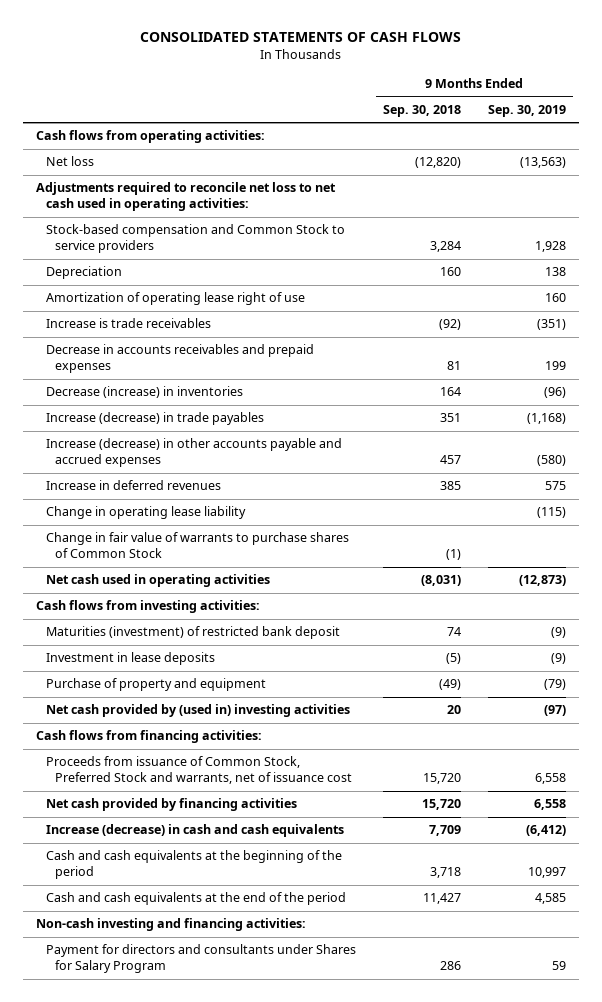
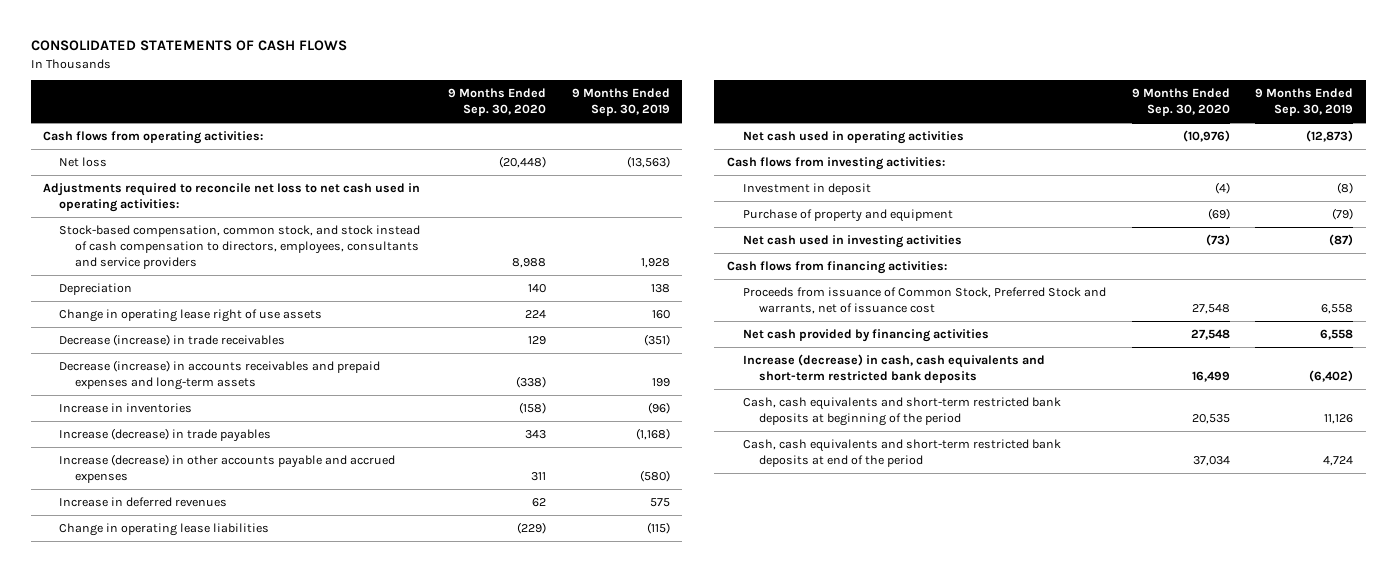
- | 9 Months Ended Sep. 30, 2018 | 9 Months Ended Sep. 30, 2019
+ | 9 Months Ended Sep. 30, 2020 | 9 Months Ended Sep. 30, 2019
- Stock-based compensation and Common Stock to service providers | 3,284 | 1,928
+ Stock-based compensation, common stock, and stock instead of cash compensation to directors, employees, consultants and service providers | 8,988 | 1,928
- Amortization of operating lease right of use | | 160
- Increase is trade receivables | (92) | (351)
- Decrease in accounts receivables and prepaid expenses | 81 | 199
- Decrease (increase) in inventories | 164 | (96)
+ Change in operating lease right of use assets | 224 | 160
+ Decrease (increase) in trade receivables | 129 | (351)
+ Decrease (increase) in accounts receivables and prepaid expenses and long-term assets | (338) | 199
+ Increase in inventories | (158) | (96)
- Change in operating lease liability | | (115)
- Change in fair value of warrants to purchase shares of Common Stock | (1) |
+ Change in operating lease liabilities | (229) | (115)
- Maturities (investment) of restricted bank deposit | 74 | (9)
- Investment in lease deposits | (5) | (9)
+ Investment in deposit | (4) | (8)
- Net cash provided by (used in) investing activities | 20 | (97)
+ Net cash used in investing activities | (73) | (87)
- Increase (decrease) in cash and cash equivalents | 7,709 | (6,412)
- Cash and cash equivalents at the beginning of the period | 3,718 | 10,997
- Cash and cash equivalents at the end of the period | 11,427 | 4,585
- Non-cash investing and financing activities:
- Payment for directors and consultants under Shares for Salary Program | 286 | 59
+ Increase (decrease) in cash, cash equivalents and short-term restricted bank deposits | 16,499 | (6,402)
+ Cash, cash equivalents and short-term restricted bank deposits at beginning of the period | 20,535 | 11,126
+ Cash, cash equivalents and short-term restricted bank deposits at end of the period | 37,034 | 4,724

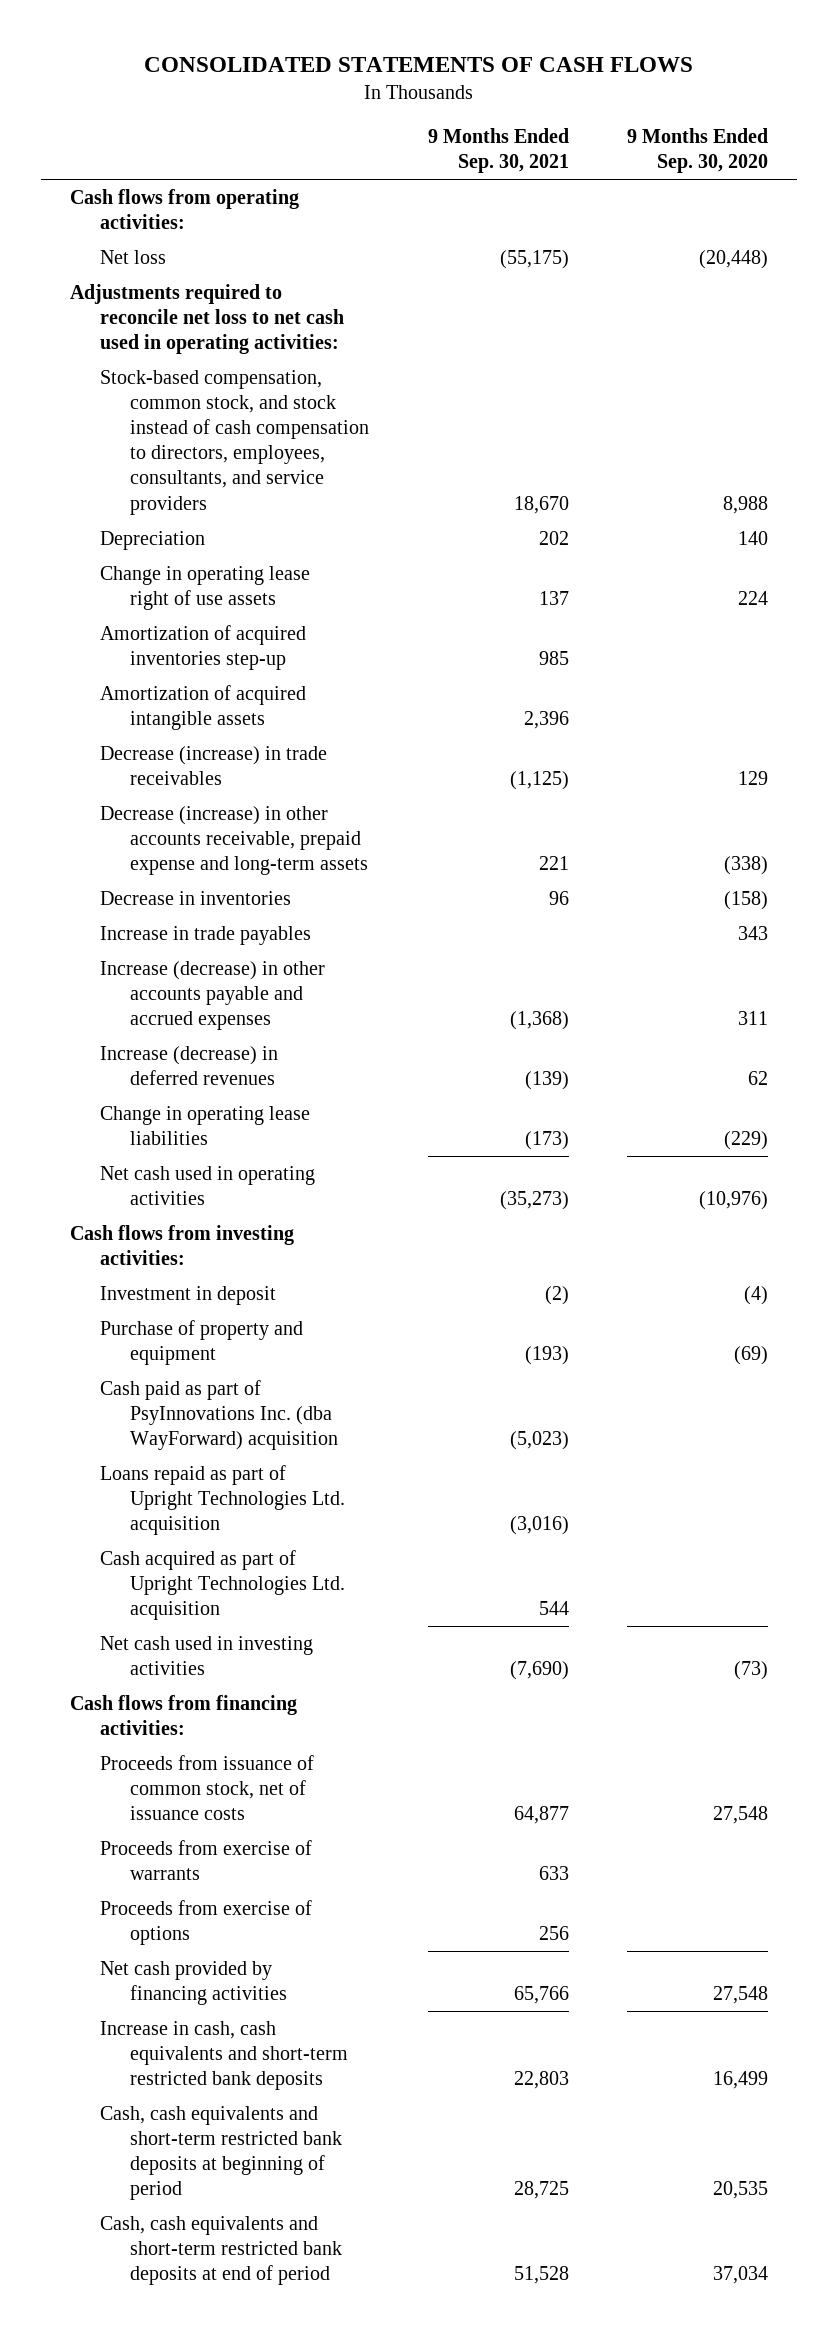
- | 9 Months Ended Sep. 30, 2020 | 9 Months Ended Sep. 30, 2019
+ | 9 Months Ended Sep. 30, 2021 | 9 Months Ended Sep. 30, 2020
- Stock-based compensation, common stock, and stock instead of cash compensation to directors, employees, consultants and service providers | 8,988 | 1,928
+ Stock-based compensation, common stock, and stock instead of cash compensation to directors, employees, consultants, and service providers | 18,670 | 8,988
+ Amortization of acquired inventories step-up | 985 |
+ Amortization of acquired intangible assets | 2,396 |
- Decrease (increase) in accounts receivables and prepaid expenses and long-term assets | (338) | 199
- Increase in inventories | (158) | (96)
- Increase (decrease) in trade payables | 343 | (1,168)
+ Decrease (increase) in other accounts receivable, prepaid expense and long-term assets | 221 | (338)
+ Decrease in inventories | 96 | (158)
+ Increase in trade payables | | 343
- Increase in deferred revenues | 62 | 575
+ Increase (decrease) in deferred revenues | (139) | 62
+ Cash paid as part of PsyInnovations Inc. (dba WayForward) acquisition | (5,023) |
+ Loans repaid as part of Upright Technologies Ltd. acquisition | (3,016) |
+ Cash acquired as part of Upright Technologies Ltd. acquisition | 544 |
- Proceeds from issuance of Common Stock, Preferred Stock and warrants, net of issuance cost | 27,548 | 6,558
+ Proceeds from issuance of common stock, net of issuance costs | 64,877 | 27,548
+ Proceeds from exercise of warrants | 633 |
+ Proceeds from exercise of options | 256 |
- Increase (decrease) in cash, cash equivalents and short-term restricted bank deposits | 16,499 | (6,402)
- Cash, cash equivalents and short-term restricted bank deposits at beginning of the period | 20,535 | 11,126
- Cash, cash equivalents and short-term restricted bank deposits at end of the period | 37,034 | 4,724
+ Increase in cash, cash equivalents and short-term restricted bank deposits | 22,803 | 16,499
+ Cash, cash equivalents and short-term restricted bank deposits at beginning of period | 28,725 | 20,535
+ Cash, cash equivalents and short-term restricted bank deposits at end of period | 51,528 | 37,034

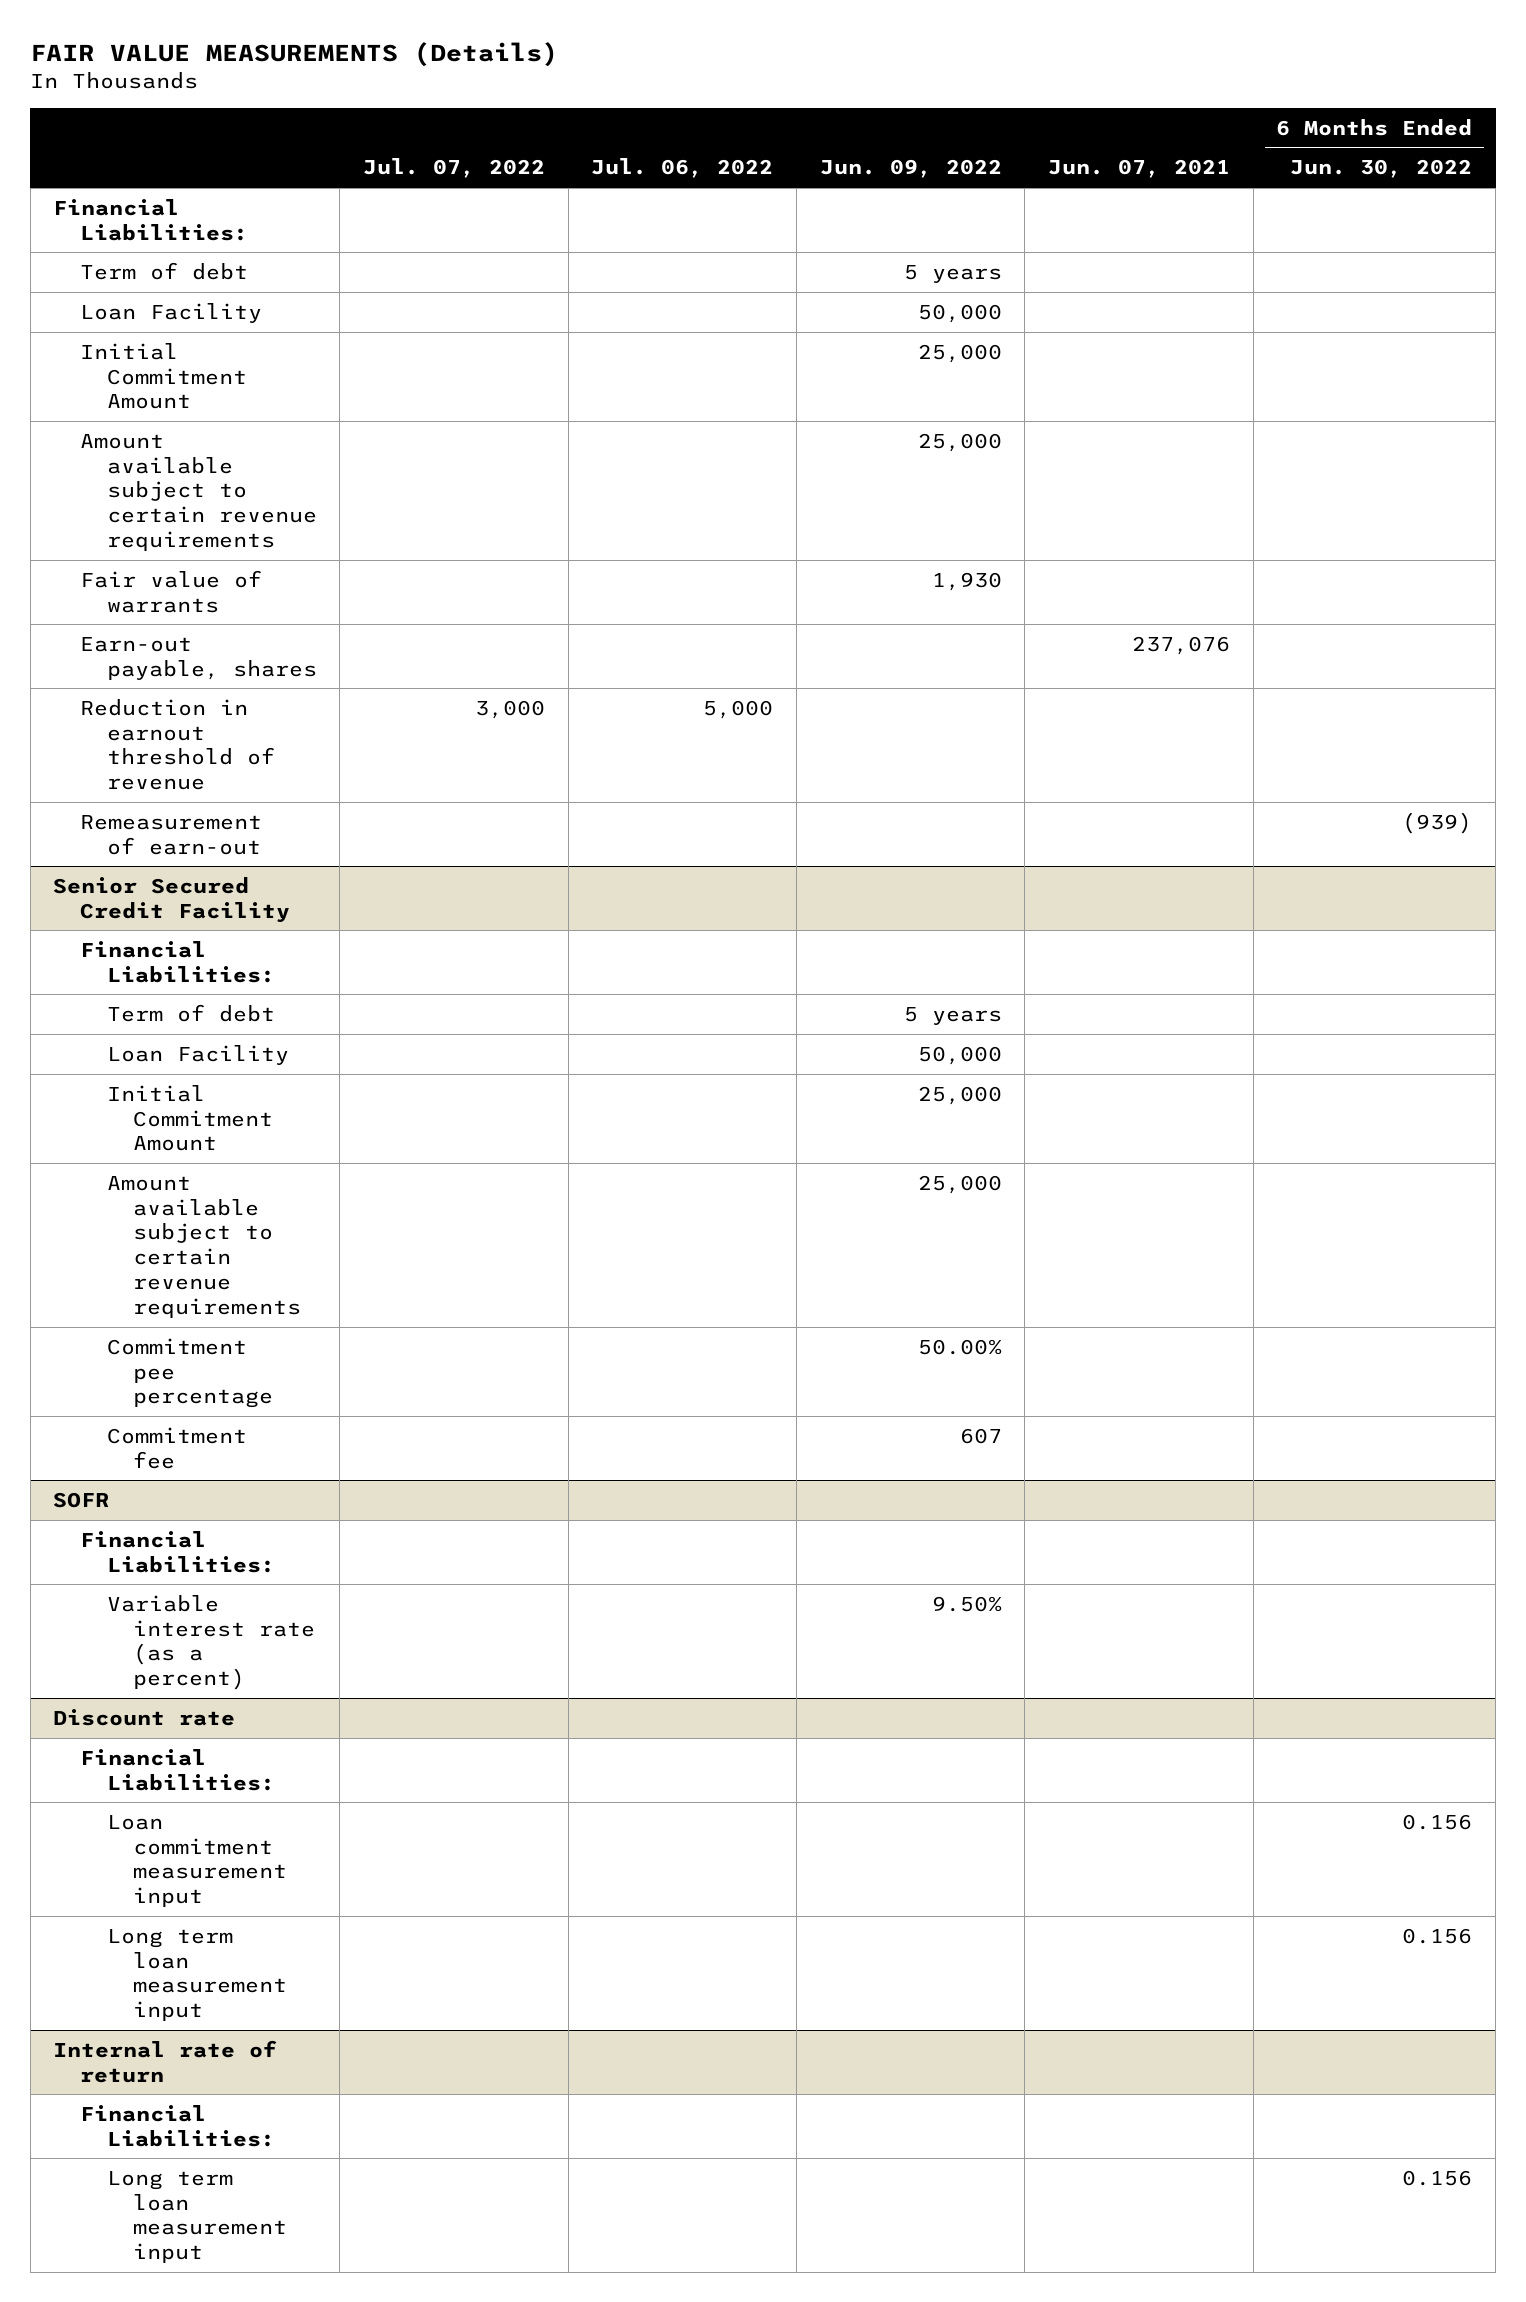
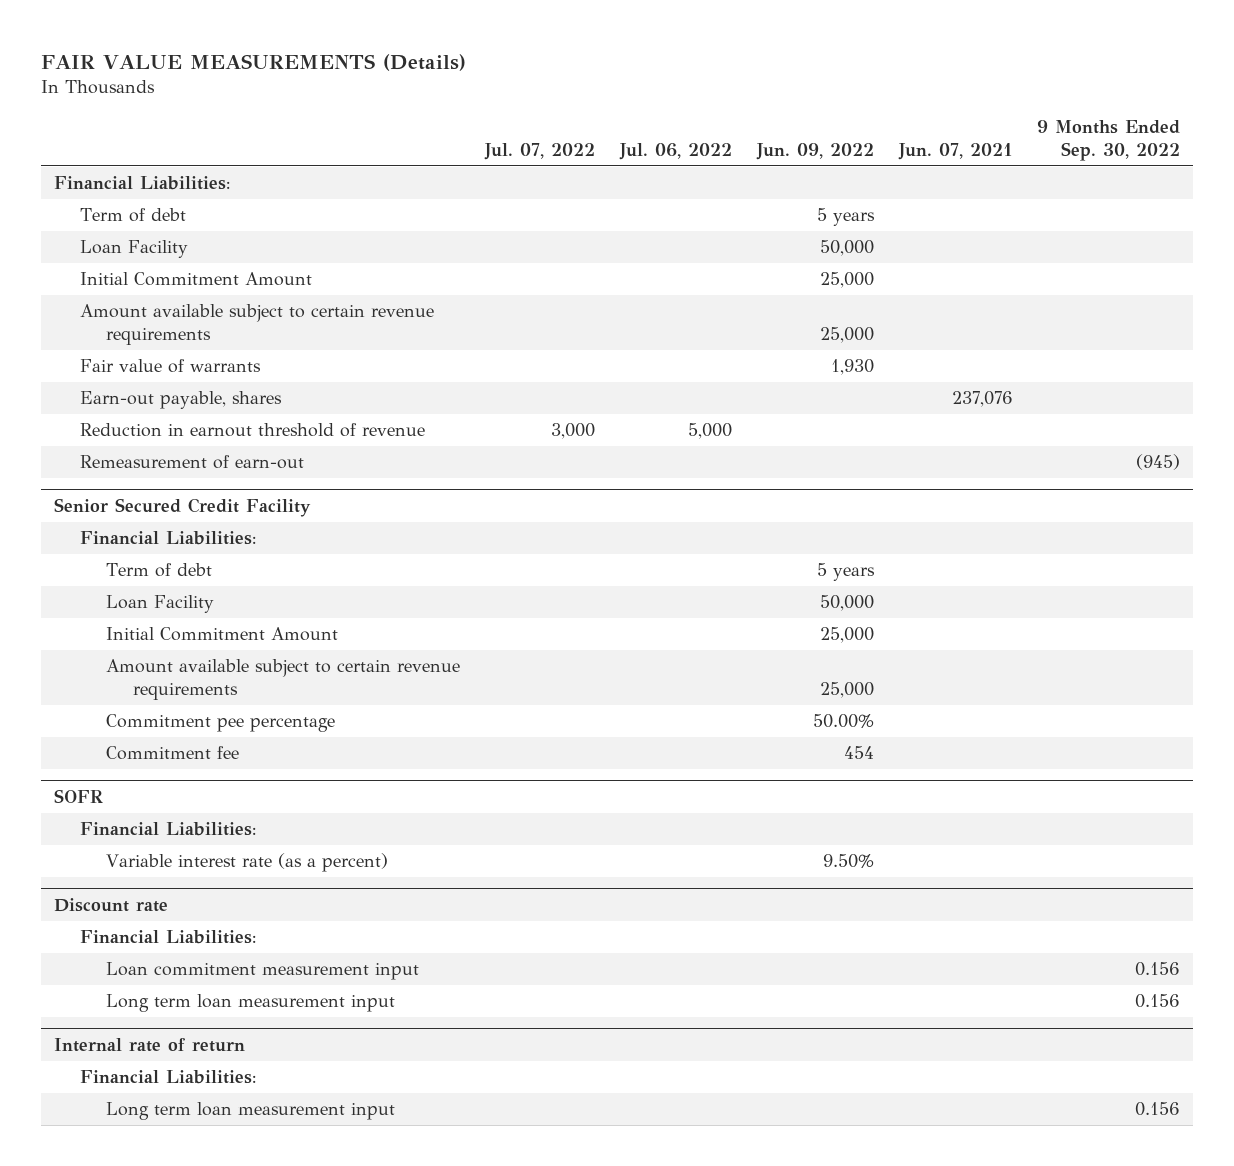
- | Jul. 07, 2022 | Jul. 06, 2022 | Jun. 09, 2022 | Jun. 07, 2021 | 6 Months Ended Jun. 30, 2022
+ | Jul. 07, 2022 | Jul. 06, 2022 | Jun. 09, 2022 | Jun. 07, 2021 | 9 Months Ended Sep. 30, 2022
@ Senior Secured Credit Facility
- Commitment fee | | | 607 | |
+ Commitment fee | | | 454 | |

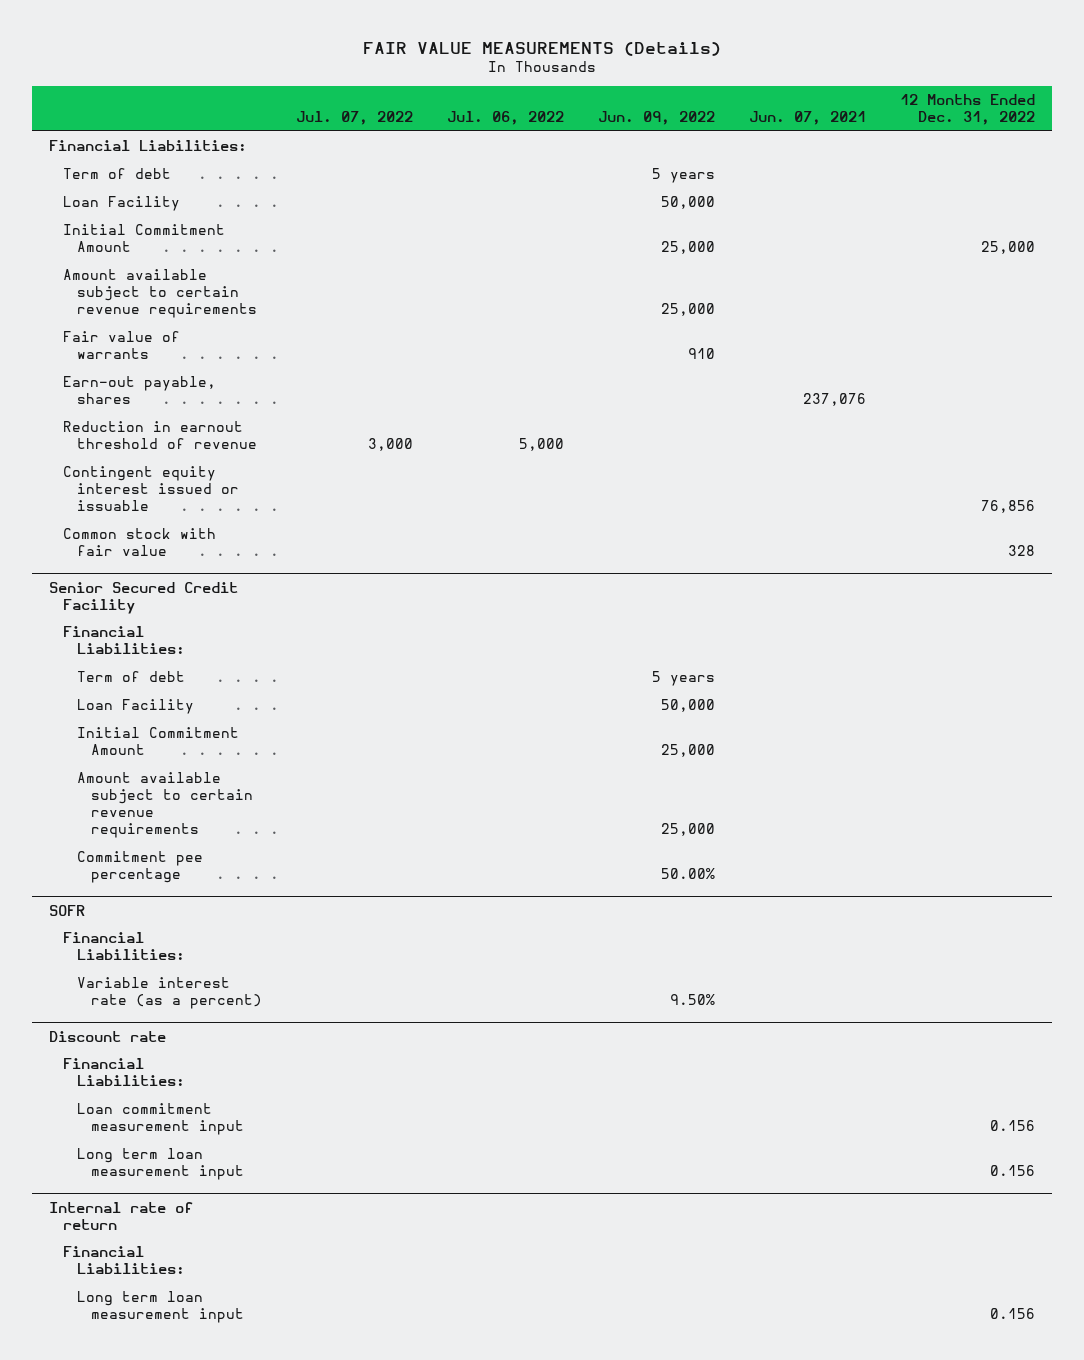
- | Jul. 07, 2022 | Jul. 06, 2022 | Jun. 09, 2022 | Jun. 07, 2021 | 9 Months Ended Sep. 30, 2022
+ | Jul. 07, 2022 | Jul. 06, 2022 | Jun. 09, 2022 | Jun. 07, 2021 | 12 Months Ended Dec. 31, 2022
- Fair value of warrants | | | 1,930 | |
+ Fair value of warrants | | | 910 | |
- Remeasurement of earn-out | | | | | (945)
+ Contingent equity interest issued or issuable | | | | | 76,856
+ Common stock with fair value | | | | | 328
@ Senior Secured Credit Facility
- Commitment fee | | | 454 | |

